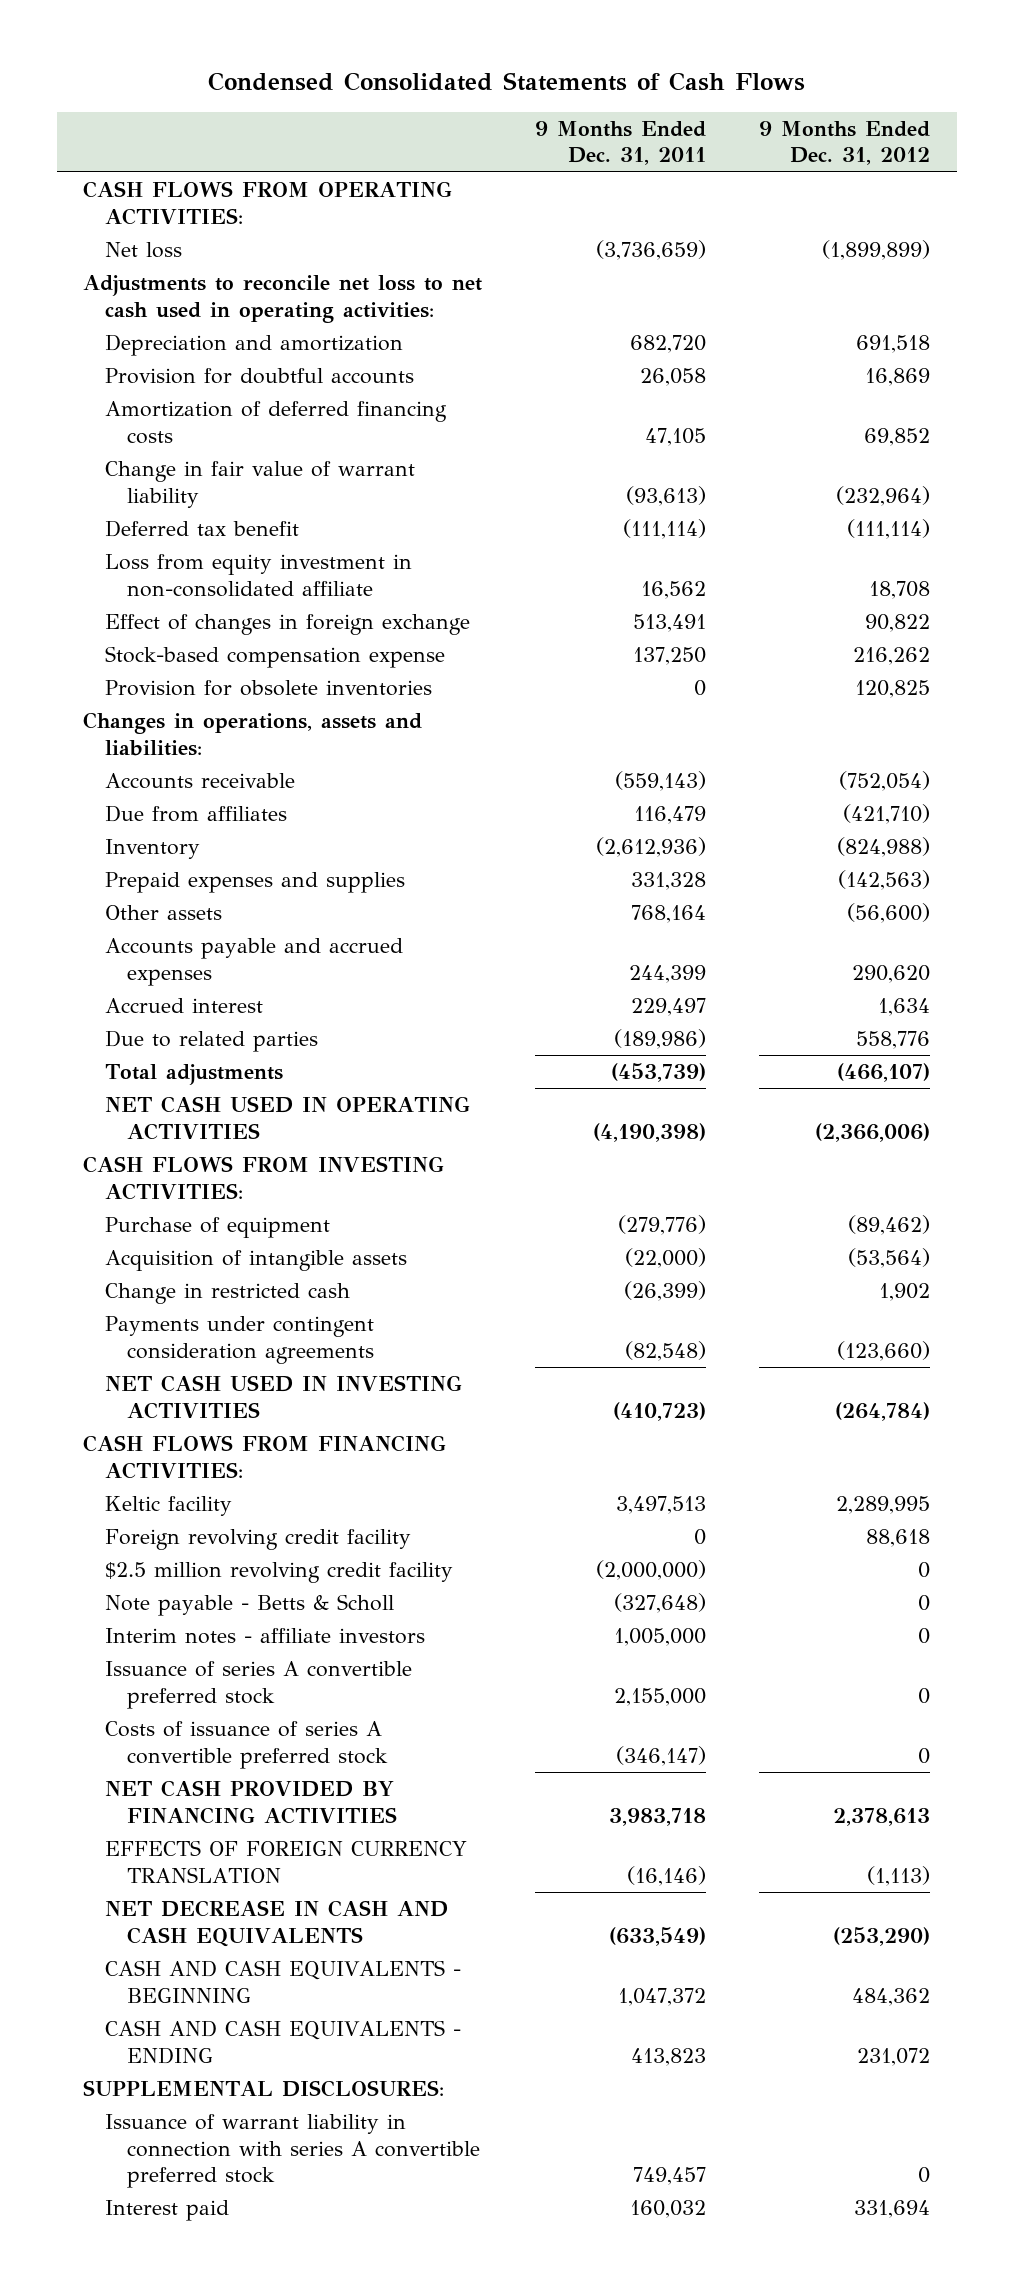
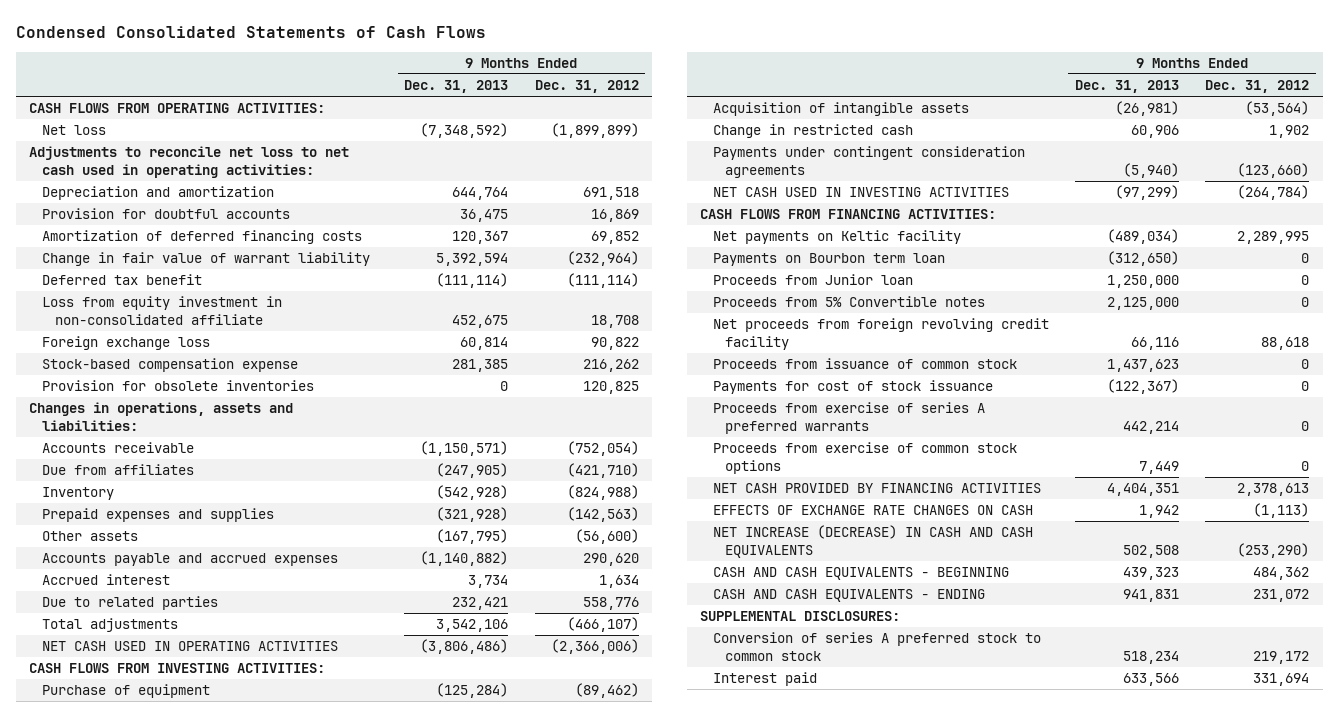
- | 9 Months Ended Dec. 31, 2011 | 9 Months Ended Dec. 31, 2012
+ | 9 Months Ended Dec. 31, 2013 | 9 Months Ended Dec. 31, 2012
- Effect of changes in foreign exchange | 513,491 | 90,822
+ Foreign exchange loss | 60,814 | 90,822
- Keltic facility | 3,497,513 | 2,289,995
- Foreign revolving credit facility | 0 | 88,618
- $2.5 million revolving credit facility | (2,000,000) | 0
- Note payable - Betts & Scholl | (327,648) | 0
- Interim notes - affiliate investors | 1,005,000 | 0
- Issuance of series A convertible preferred stock | 2,155,000 | 0
- Costs of issuance of series A convertible preferred stock | (346,147) | 0
+ Net payments on Keltic facility | (489,034) | 2,289,995
+ Payments on Bourbon term loan | (312,650) | 0
+ Proceeds from Junior loan | 1,250,000 | 0
+ Proceeds from 5% Convertible notes | 2,125,000 | 0
+ Net proceeds from foreign revolving credit facility | 66,116 | 88,618
+ Proceeds from issuance of common stock | 1,437,623 | 0
+ Payments for cost of stock issuance | (122,367) | 0
+ Proceeds from exercise of series A preferred warrants | 442,214 | 0
+ Proceeds from exercise of common stock options | 7,449 | 0
- EFFECTS OF FOREIGN CURRENCY TRANSLATION | (16,146) | (1,113)
- NET DECREASE IN CASH AND CASH EQUIVALENTS | (633,549) | (253,290)
+ EFFECTS OF EXCHANGE RATE CHANGES ON CASH | 1,942 | (1,113)
+ NET INCREASE (DECREASE) IN CASH AND CASH EQUIVALENTS | 502,508 | (253,290)
- Issuance of warrant liability in connection with series A convertible preferred stock | 749,457 | 0
+ Conversion of series A preferred stock to common stock | 518,234 | 219,172

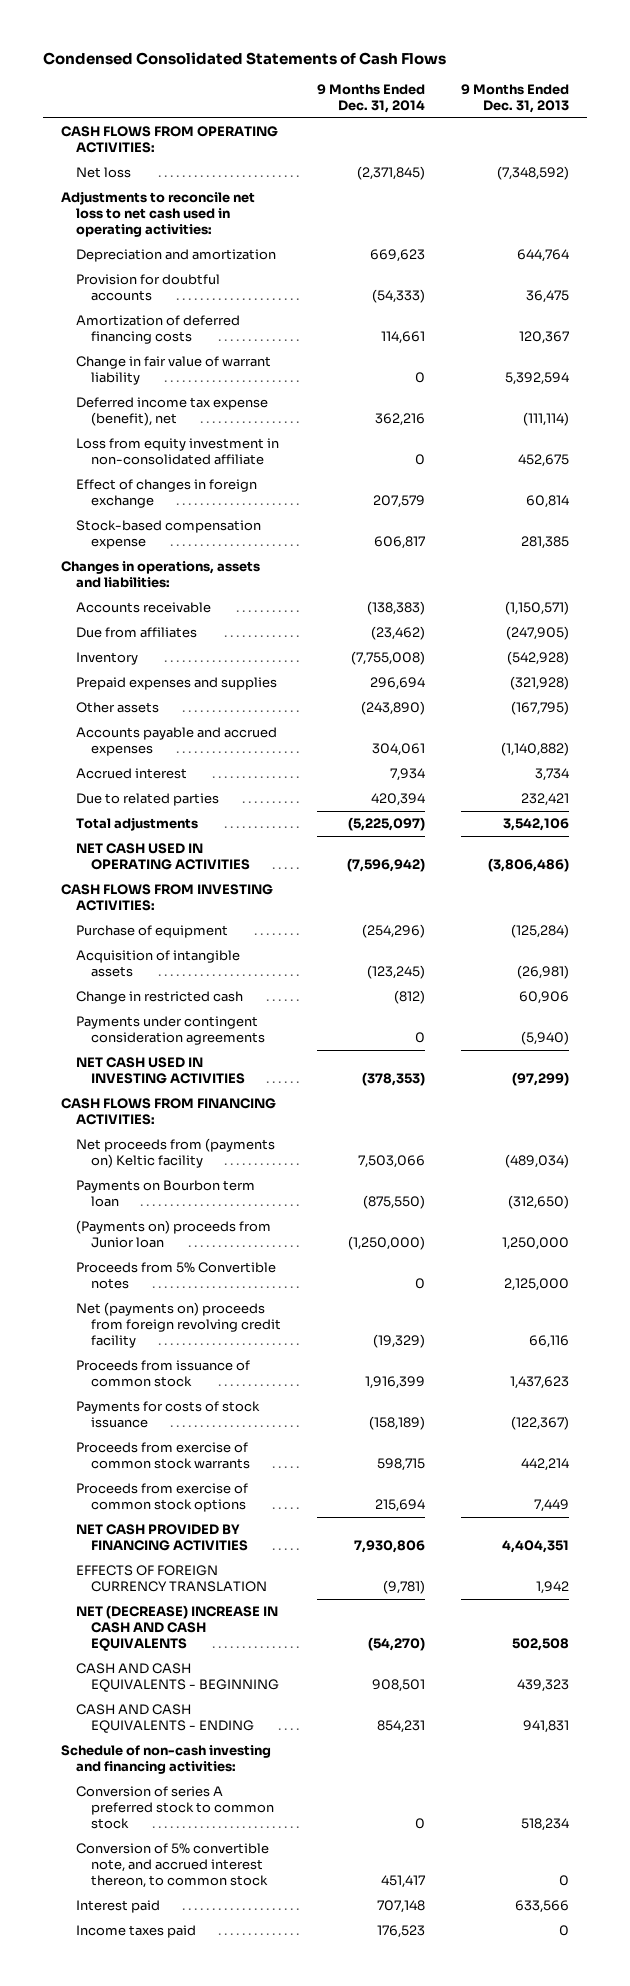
- | 9 Months Ended Dec. 31, 2013 | 9 Months Ended Dec. 31, 2012
+ | 9 Months Ended Dec. 31, 2014 | 9 Months Ended Dec. 31, 2013
- Deferred tax benefit | (111,114) | (111,114)
+ Deferred income tax expense (benefit), net | 362,216 | (111,114)
- Foreign exchange loss | 60,814 | 90,822
+ Effect of changes in foreign exchange | 207,579 | 60,814
- Provision for obsolete inventories | 0 | 120,825
- Net payments on Keltic facility | (489,034) | 2,289,995
+ Net proceeds from (payments on) Keltic facility | 7,503,066 | (489,034)
- Proceeds from Junior loan | 1,250,000 | 0
+ (Payments on) proceeds from Junior loan | (1,250,000) | 1,250,000
- Net proceeds from foreign revolving credit facility | 66,116 | 88,618
+ Net (payments on) proceeds from foreign revolving credit facility | (19,329) | 66,116
- Payments for cost of stock issuance | (122,367) | 0
- Proceeds from exercise of series A preferred warrants | 442,214 | 0
+ Payments for costs of stock issuance | (158,189) | (122,367)
+ Proceeds from exercise of common stock warrants | 598,715 | 442,214
- EFFECTS OF EXCHANGE RATE CHANGES ON CASH | 1,942 | (1,113)
- NET INCREASE (DECREASE) IN CASH AND CASH EQUIVALENTS | 502,508 | (253,290)
+ EFFECTS OF FOREIGN CURRENCY TRANSLATION | (9,781) | 1,942
+ NET (DECREASE) INCREASE IN CASH AND CASH EQUIVALENTS | (54,270) | 502,508
- SUPPLEMENTAL DISCLOSURES:
+ Schedule of non-cash investing and financing activities:
+ Conversion of 5% convertible note, and accrued interest thereon, to common stock | 451,417 | 0
+ Income taxes paid | 176,523 | 0

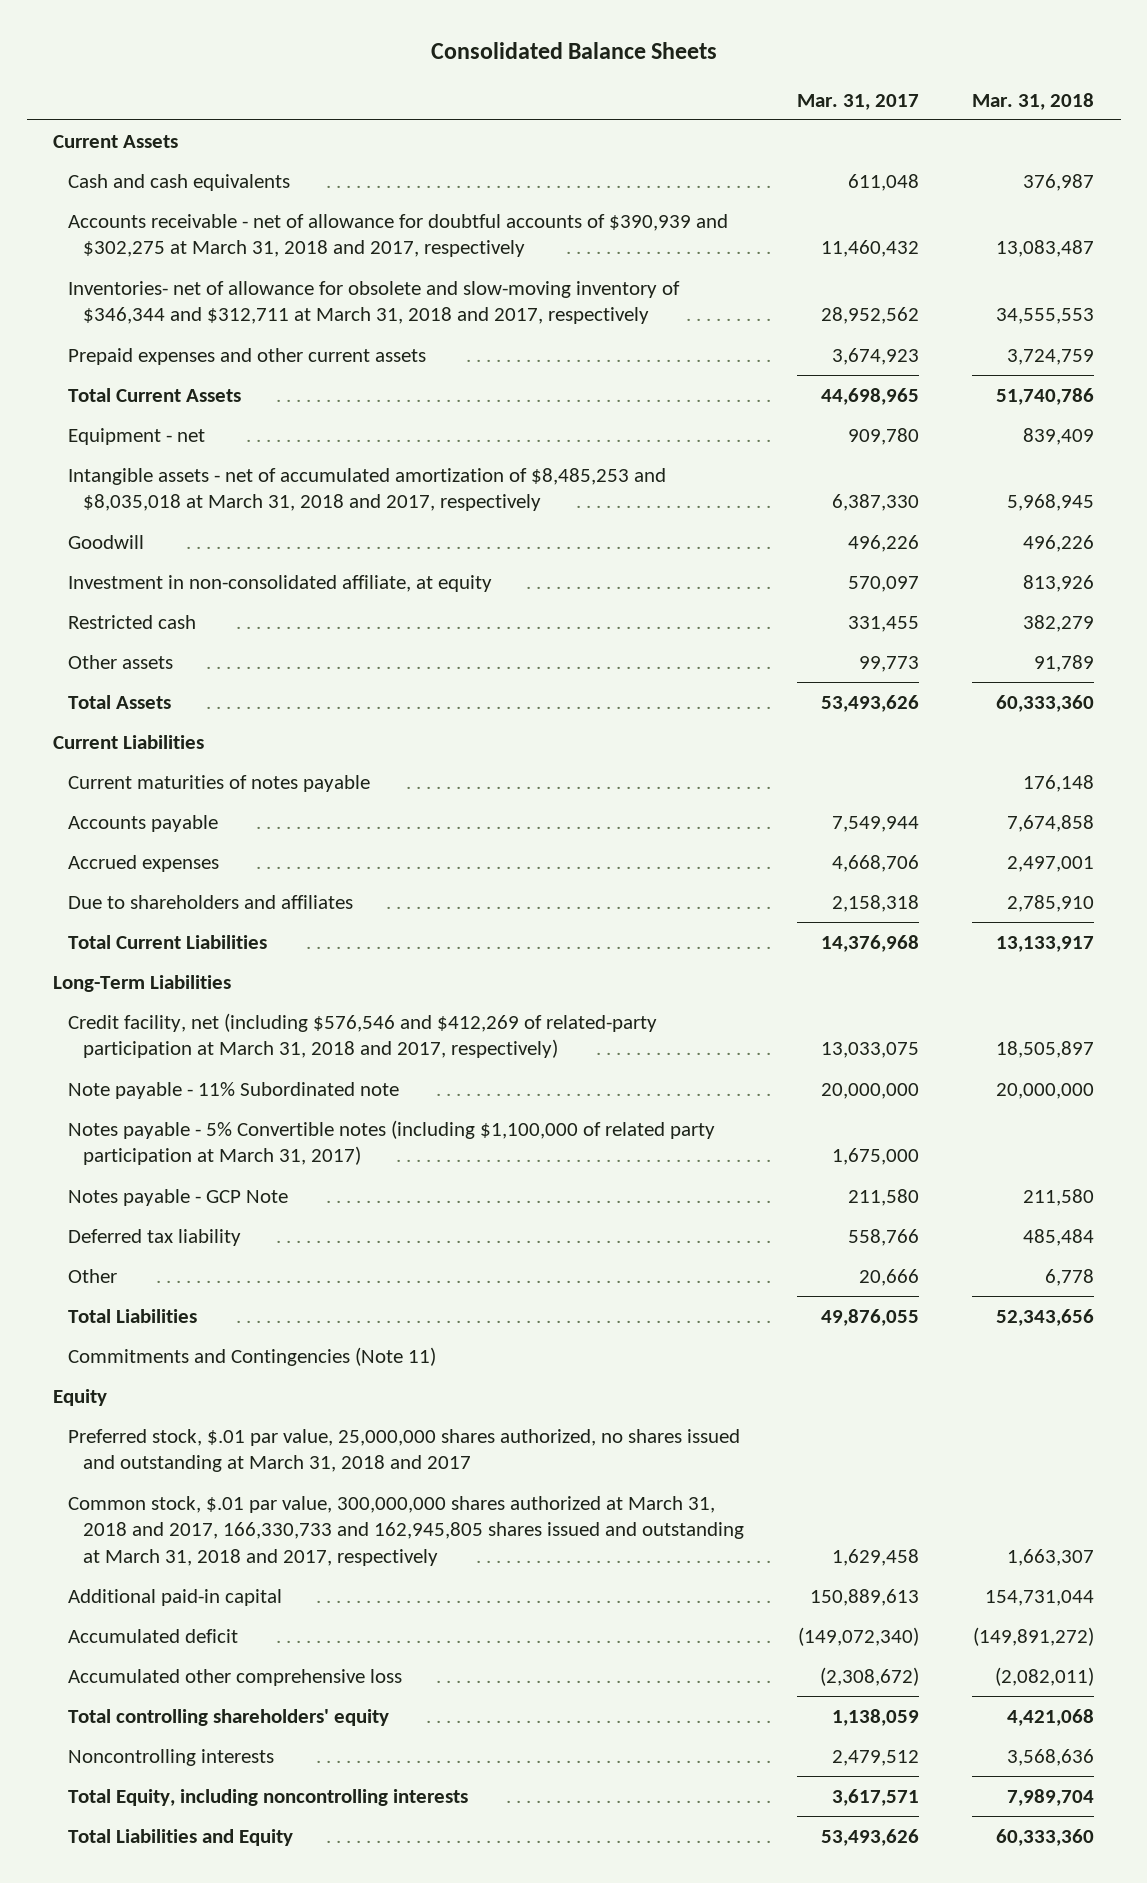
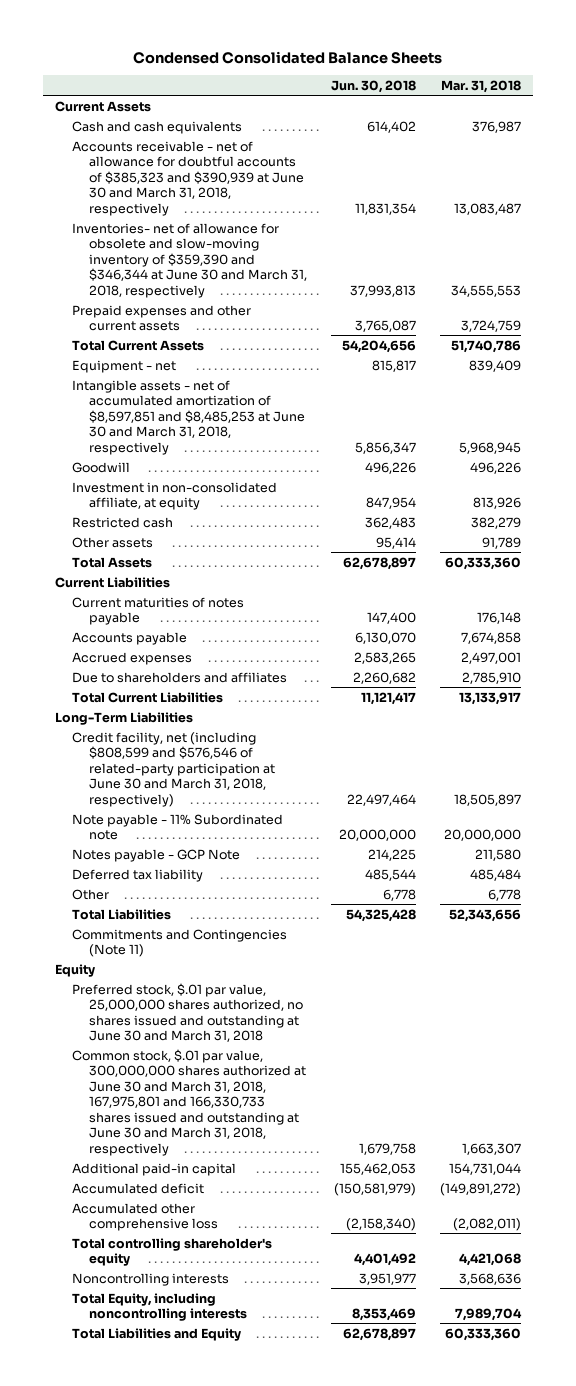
- Consolidated Balance Sheets
+ Condensed Consolidated Balance Sheets
- | Mar. 31, 2017 | Mar. 31, 2018
+ | Jun. 30, 2018 | Mar. 31, 2018
- Accounts receivable - net of allowance for doubtful accounts of $390,939 and $302,275 at March 31, 2018 and 2017, respectively | 11,460,432 | 13,083,487
- Inventories- net of allowance for obsolete and slow-moving inventory of $346,344 and $312,711 at March 31, 2018 and 2017, respectively | 28,952,562 | 34,555,553
+ Accounts receivable - net of allowance for doubtful accounts of $385,323 and $390,939 at June 30 and March 31, 2018, respectively | 11,831,354 | 13,083,487
+ Inventories- net of allowance for obsolete and slow-moving inventory of $359,390 and $346,344 at June 30 and March 31, 2018, respectively | 37,993,813 | 34,555,553
- Intangible assets - net of accumulated amortization of $8,485,253 and $8,035,018 at March 31, 2018 and 2017, respectively | 6,387,330 | 5,968,945
+ Intangible assets - net of accumulated amortization of $8,597,851 and $8,485,253 at June 30 and March 31, 2018, respectively | 5,856,347 | 5,968,945
- Credit facility, net (including $576,546 and $412,269 of related-party participation at March 31, 2018 and 2017, respectively) | 13,033,075 | 18,505,897
+ Credit facility, net (including $808,599 and $576,546 of related-party participation at June 30 and March 31, 2018, respectively) | 22,497,464 | 18,505,897
- Notes payable - 5% Convertible notes (including $1,100,000 of related party participation at March 31, 2017) | 1,675,000 |
- Preferred stock, $.01 par value, 25,000,000 shares authorized, no shares issued and outstanding at March 31, 2018 and 2017
- Common stock, $.01 par value, 300,000,000 shares authorized at March 31, 2018 and 2017, 166,330,733 and 162,945,805 shares issued and outstanding at March 31, 2018 and 2017, respectively | 1,629,458 | 1,663,307
+ Preferred stock, $.01 par value, 25,000,000 shares authorized, no shares issued and outstanding at June 30 and March 31, 2018
+ Common stock, $.01 par value, 300,000,000 shares authorized at June 30 and March 31, 2018, 167,975,801 and 166,330,733 shares issued and outstanding at June 30 and March 31, 2018, respectively | 1,679,758 | 1,663,307
- Total controlling shareholders' equity | 1,138,059 | 4,421,068
+ Total controlling shareholder's equity | 4,401,492 | 4,421,068

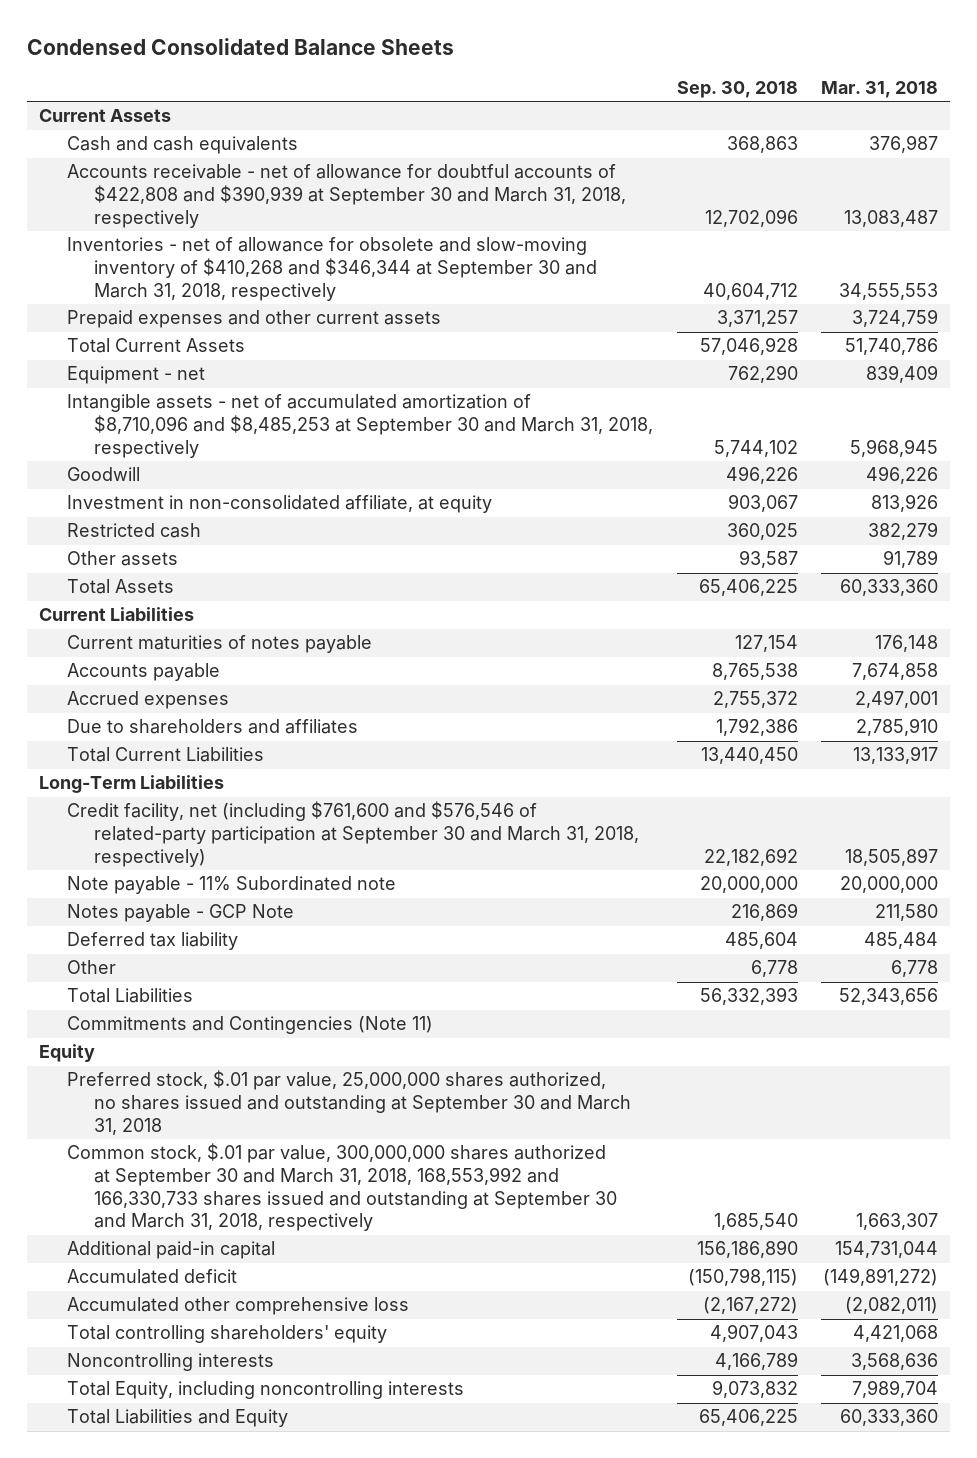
- | Jun. 30, 2018 | Mar. 31, 2018
+ | Sep. 30, 2018 | Mar. 31, 2018
- Accounts receivable - net of allowance for doubtful accounts of $385,323 and $390,939 at June 30 and March 31, 2018, respectively | 11,831,354 | 13,083,487
- Inventories- net of allowance for obsolete and slow-moving inventory of $359,390 and $346,344 at June 30 and March 31, 2018, respectively | 37,993,813 | 34,555,553
+ Accounts receivable - net of allowance for doubtful accounts of $422,808 and $390,939 at September 30 and March 31, 2018, respectively | 12,702,096 | 13,083,487
+ Inventories - net of allowance for obsolete and slow-moving inventory of $410,268 and $346,344 at September 30 and March 31, 2018, respectively | 40,604,712 | 34,555,553
- Intangible assets - net of accumulated amortization of $8,597,851 and $8,485,253 at June 30 and March 31, 2018, respectively | 5,856,347 | 5,968,945
+ Intangible assets - net of accumulated amortization of $8,710,096 and $8,485,253 at September 30 and March 31, 2018, respectively | 5,744,102 | 5,968,945
- Credit facility, net (including $808,599 and $576,546 of related-party participation at June 30 and March 31, 2018, respectively) | 22,497,464 | 18,505,897
+ Credit facility, net (including $761,600 and $576,546 of related-party participation at September 30 and March 31, 2018, respectively) | 22,182,692 | 18,505,897
- Preferred stock, $.01 par value, 25,000,000 shares authorized, no shares issued and outstanding at June 30 and March 31, 2018
- Common stock, $.01 par value, 300,000,000 shares authorized at June 30 and March 31, 2018, 167,975,801 and 166,330,733 shares issued and outstanding at June 30 and March 31, 2018, respectively | 1,679,758 | 1,663,307
+ Preferred stock, $.01 par value, 25,000,000 shares authorized, no shares issued and outstanding at September 30 and March 31, 2018
+ Common stock, $.01 par value, 300,000,000 shares authorized at September 30 and March 31, 2018, 168,553,992 and 166,330,733 shares issued and outstanding at September 30 and March 31, 2018, respectively | 1,685,540 | 1,663,307
- Total controlling shareholder's equity | 4,401,492 | 4,421,068
+ Total controlling shareholders' equity | 4,907,043 | 4,421,068

